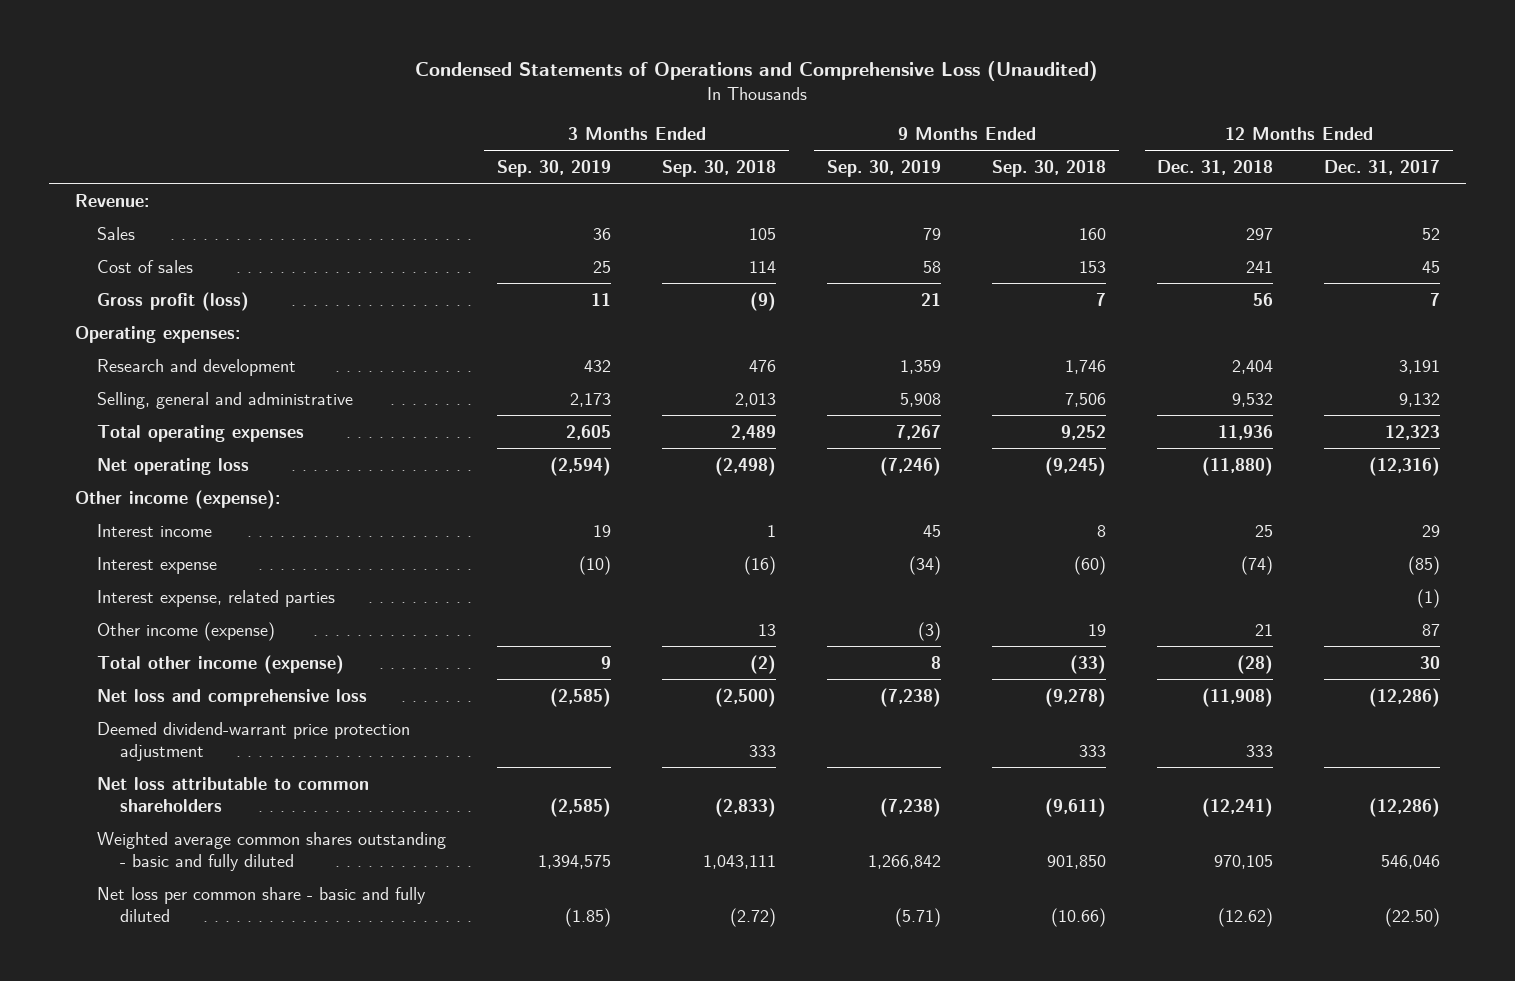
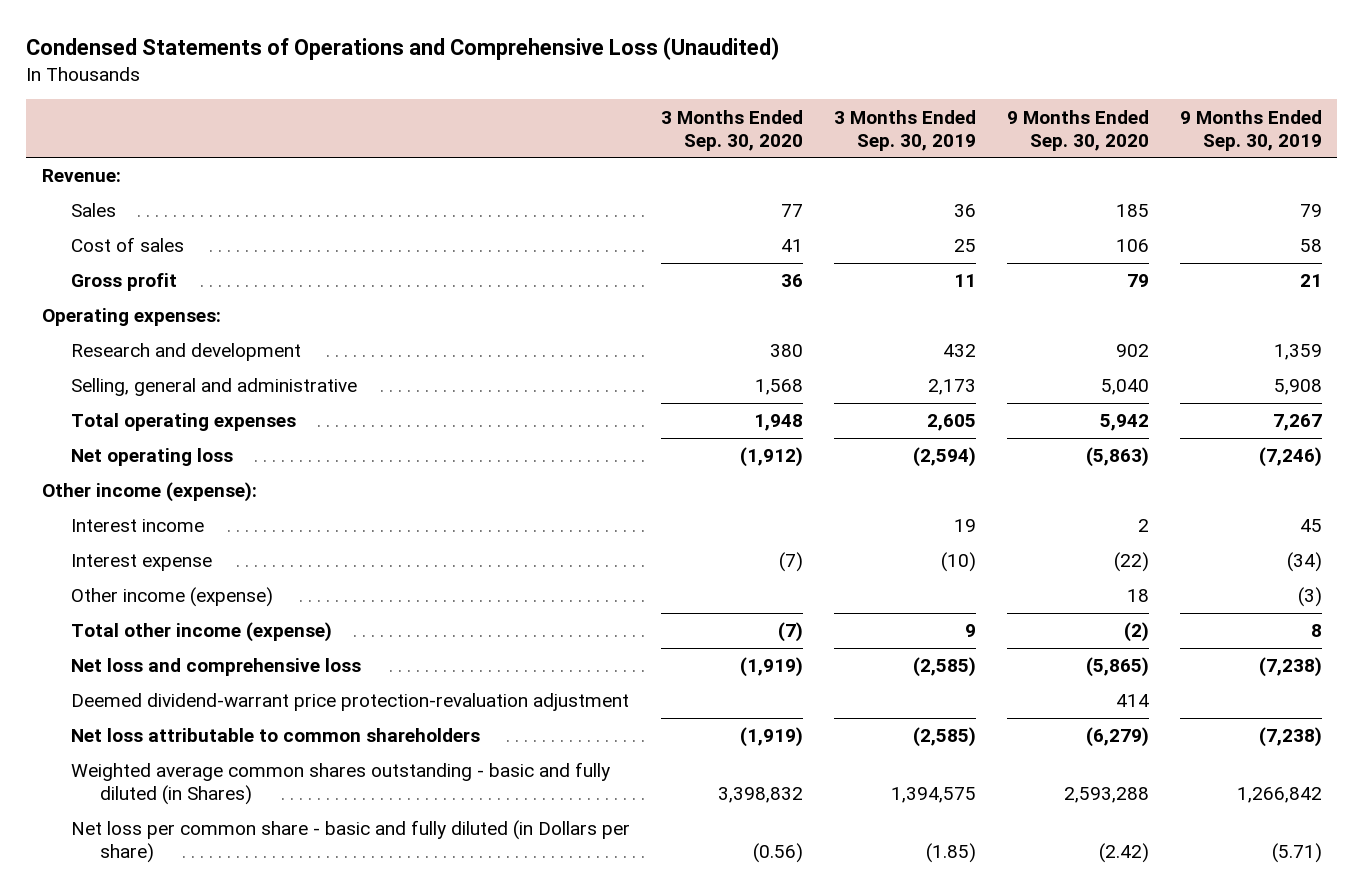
- | 3 Months Ended Sep. 30, 2019 | 3 Months Ended Sep. 30, 2018 | 9 Months Ended Sep. 30, 2019 | 9 Months Ended Sep. 30, 2018 | 12 Months Ended Dec. 31, 2018 | 12 Months Ended Dec. 31, 2017
+ | 3 Months Ended Sep. 30, 2020 | 3 Months Ended Sep. 30, 2019 | 9 Months Ended Sep. 30, 2020 | 9 Months Ended Sep. 30, 2019
- Gross profit (loss) | 11 | (9) | 21 | 7 | 56 | 7
+ Gross profit | 36 | 11 | 79 | 21
- Interest expense, related parties | | | | | | (1)
- Deemed dividend-warrant price protection adjustment | | 333 | | 333 | 333 |
+ Deemed dividend-warrant price protection-revaluation adjustment | | | 414 |
- Weighted average common shares outstanding - basic and fully diluted | 1,394,575 | 1,043,111 | 1,266,842 | 901,850 | 970,105 | 546,046
- Net loss per common share - basic and fully diluted | (1.85) | (2.72) | (5.71) | (10.66) | (12.62) | (22.50)
+ Weighted average common shares outstanding - basic and fully diluted (in Shares) | 3,398,832 | 1,394,575 | 2,593,288 | 1,266,842
+ Net loss per common share - basic and fully diluted (in Dollars per share) | (0.56) | (1.85) | (2.42) | (5.71)

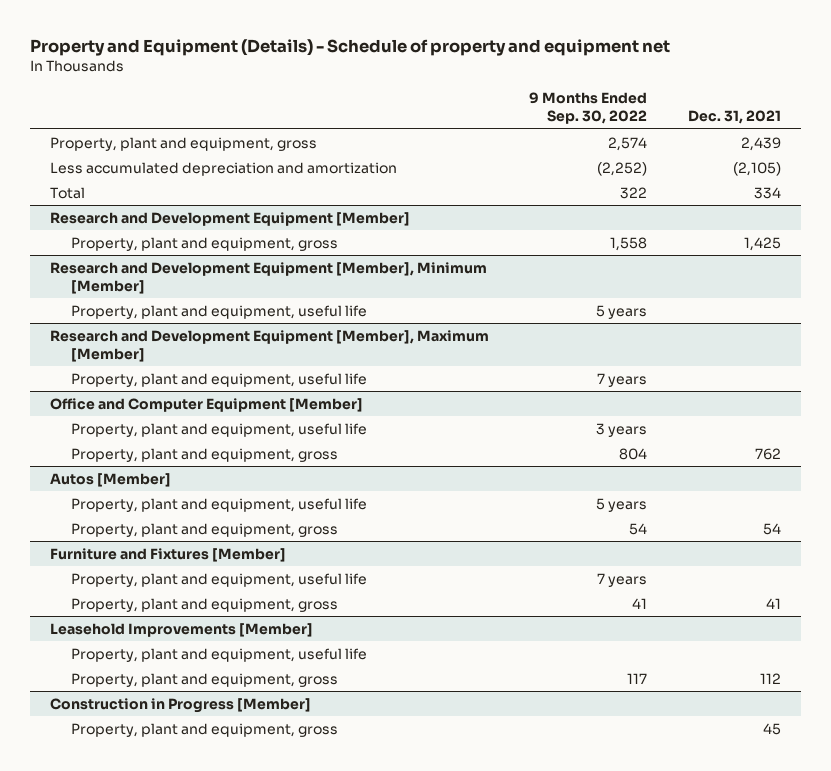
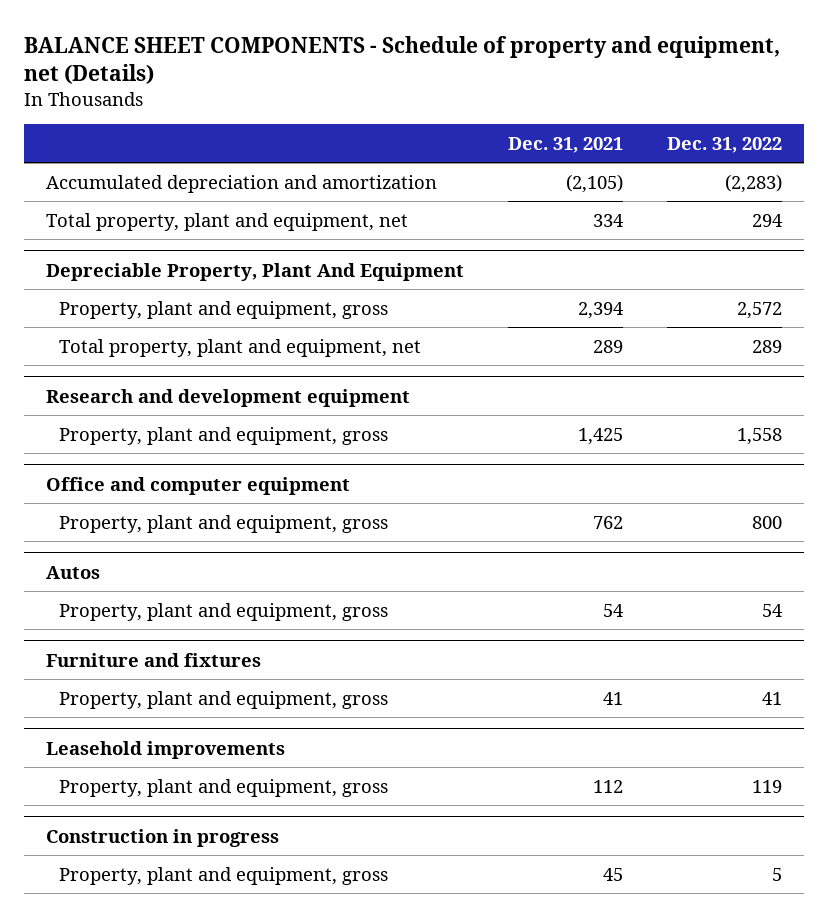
- Property and Equipment (Details) - Schedule of property and equipment net
+ BALANCE SHEET COMPONENTS - Schedule of property and equipment, net (Details)
- | 9 Months Ended Sep. 30, 2022 | Dec. 31, 2021
+ | Dec. 31, 2021 | Dec. 31, 2022
- Property, plant and equipment, gross | 2,574 | 2,439
- Less accumulated depreciation and amortization | (2,252) | (2,105)
- Total | 322 | 334
- Research and Development Equipment [Member]
+ Accumulated depreciation and amortization | (2,105) | (2,283)
+ Total property, plant and equipment, net | 334 | 294
+ Depreciable Property, Plant And Equipment
+ Property, plant and equipment, gross | 2,394 | 2,572
+ Total property, plant and equipment, net | 289 | 289
+ Research and development equipment
- Research and Development Equipment [Member], Minimum [Member]
- Property, plant and equipment, useful life | 5 years |
- Research and Development Equipment [Member], Maximum [Member]
- Property, plant and equipment, useful life | 7 years |
- Office and Computer Equipment [Member]
- Property, plant and equipment, useful life | 3 years |
+ Office and computer equipment
- Autos [Member]
- Property, plant and equipment, useful life | 5 years |
+ Autos
- Furniture and Fixtures [Member]
- Property, plant and equipment, useful life | 7 years |
+ Furniture and fixtures
- Leasehold Improvements [Member]
- Property, plant and equipment, useful life
+ Leasehold improvements
- Construction in Progress [Member]
+ Construction in progress

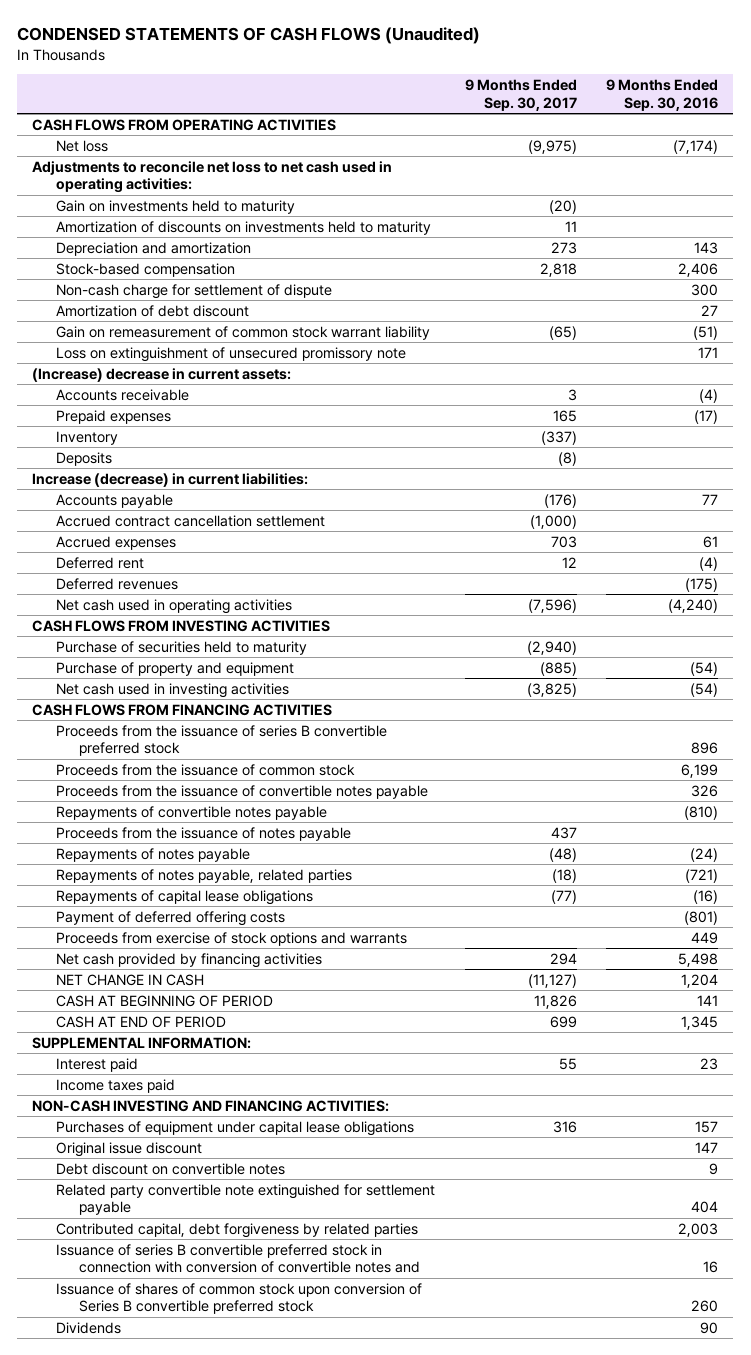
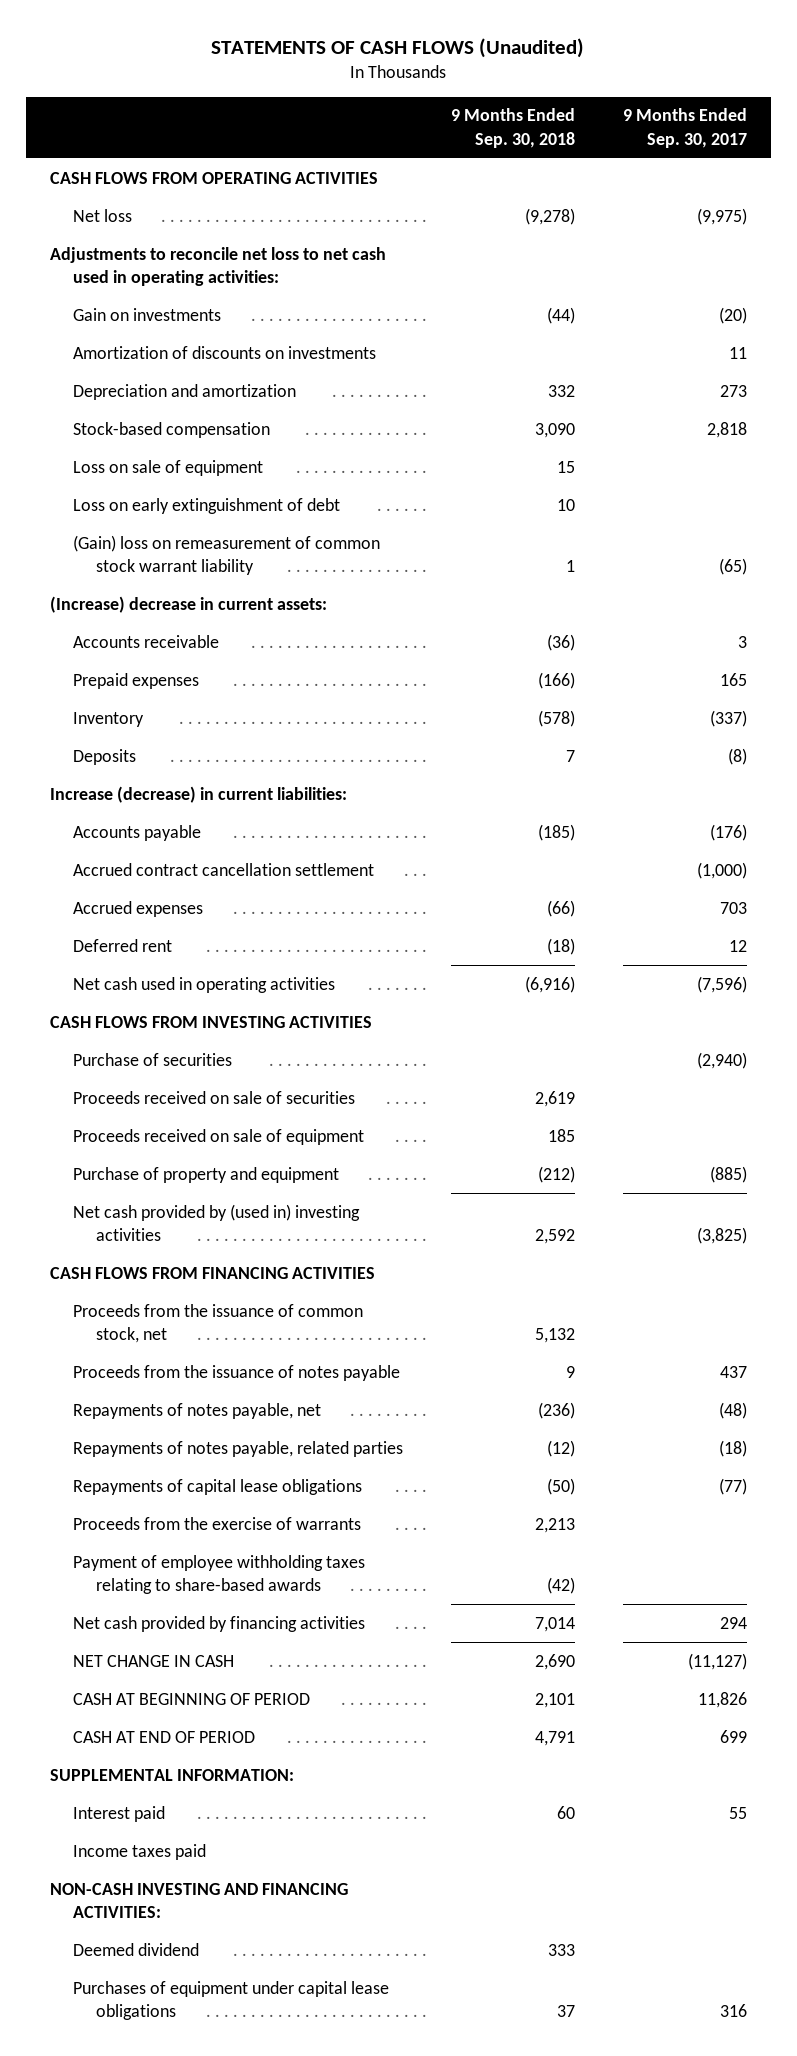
- CONDENSED STATEMENTS OF CASH FLOWS (Unaudited)
+ STATEMENTS OF CASH FLOWS (Unaudited)
- | 9 Months Ended Sep. 30, 2017 | 9 Months Ended Sep. 30, 2016
+ | 9 Months Ended Sep. 30, 2018 | 9 Months Ended Sep. 30, 2017
- Gain on investments held to maturity | (20) |
- Amortization of discounts on investments held to maturity | 11 |
+ Gain on investments | (44) | (20)
+ Amortization of discounts on investments | | 11
- Non-cash charge for settlement of dispute | | 300
- Amortization of debt discount | | 27
- Gain on remeasurement of common stock warrant liability | (65) | (51)
- Loss on extinguishment of unsecured promissory note | | 171
+ Loss on sale of equipment | 15 |
+ Loss on early extinguishment of debt | 10 |
+ (Gain) loss on remeasurement of common stock warrant liability | 1 | (65)
- Deferred revenues | | (175)
- Purchase of securities held to maturity | (2,940) |
+ Purchase of securities | | (2,940)
+ Proceeds received on sale of securities | 2,619 |
+ Proceeds received on sale of equipment | 185 |
- Net cash used in investing activities | (3,825) | (54)
+ Net cash provided by (used in) investing activities | 2,592 | (3,825)
- Proceeds from the issuance of series B convertible preferred stock | | 896
- Proceeds from the issuance of common stock | | 6,199
- Proceeds from the issuance of convertible notes payable | | 326
- Repayments of convertible notes payable | | (810)
+ Proceeds from the issuance of common stock, net | 5,132 |
- Repayments of notes payable | (48) | (24)
+ Repayments of notes payable, net | (236) | (48)
- Payment of deferred offering costs | | (801)
- Proceeds from exercise of stock options and warrants | | 449
+ Proceeds from the exercise of warrants | 2,213 |
+ Payment of employee withholding taxes relating to share-based awards | (42) |
+ Deemed dividend | 333 |
- Original issue discount | | 147
- Debt discount on convertible notes | | 9
- Related party convertible note extinguished for settlement payable | | 404
- Contributed capital, debt forgiveness by related parties | | 2,003
- Issuance of series B convertible preferred stock in connection with conversion of convertible notes and | | 16
- Issuance of shares of common stock upon conversion of Series B convertible preferred stock | | 260
- Dividends | | 90

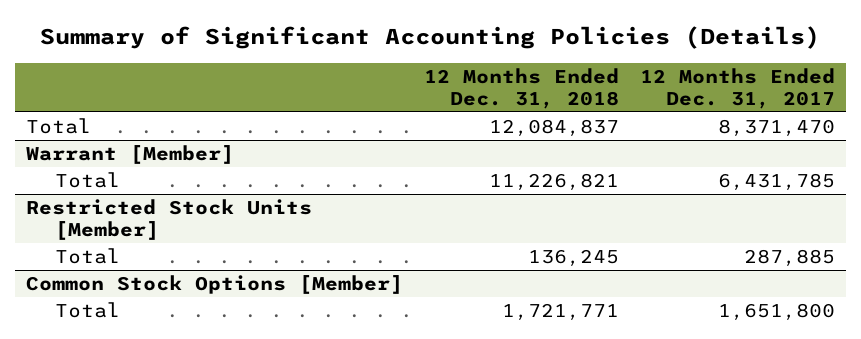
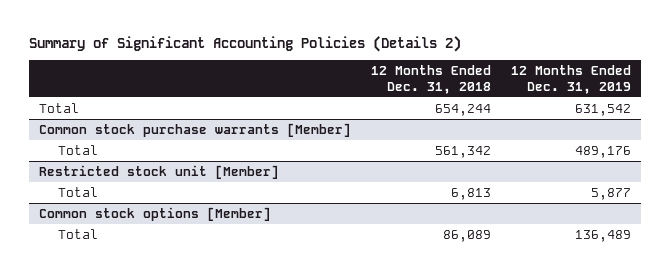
- Summary of Significant Accounting Policies (Details)
+ Summary of Significant Accounting Policies (Details 2)
- | 12 Months Ended Dec. 31, 2018 | 12 Months Ended Dec. 31, 2017
+ | 12 Months Ended Dec. 31, 2018 | 12 Months Ended Dec. 31, 2019
- Total | 12,084,837 | 8,371,470
- Warrant [Member]
- Total | 11,226,821 | 6,431,785
- Restricted Stock Units [Member]
- Total | 136,245 | 287,885
- Common Stock Options [Member]
- Total | 1,721,771 | 1,651,800
+ Total | 654,244 | 631,542
+ Common stock purchase warrants [Member]
+ Total | 561,342 | 489,176
+ Restricted stock unit [Member]
+ Total | 6,813 | 5,877
+ Common stock options [Member]
+ Total | 86,089 | 136,489

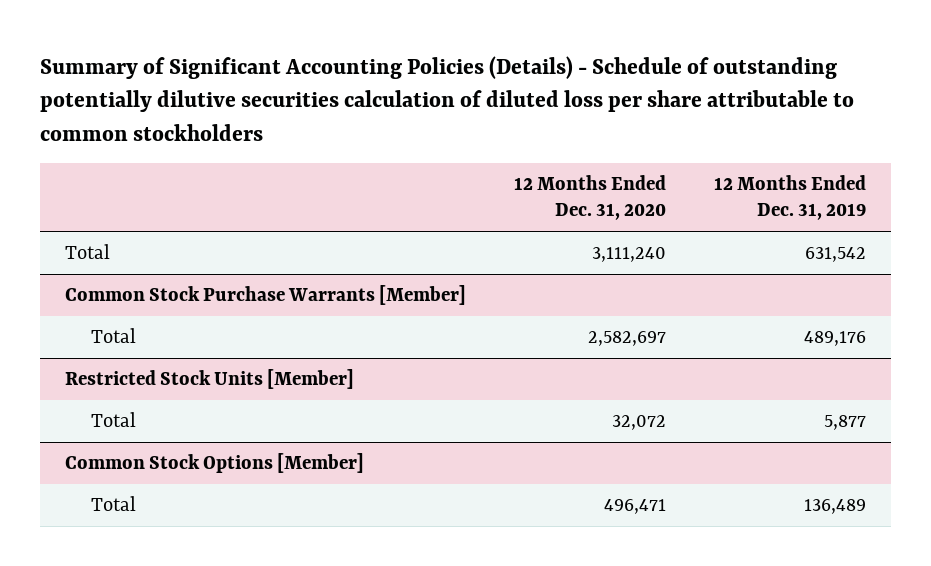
- Summary of Significant Accounting Policies (Details 2)
+ Summary of Significant Accounting Policies (Details) - Schedule of outstanding potentially dilutive securities calculation of diluted loss per share attributable to common stockholders
- | 12 Months Ended Dec. 31, 2018 | 12 Months Ended Dec. 31, 2019
+ | 12 Months Ended Dec. 31, 2020 | 12 Months Ended Dec. 31, 2019
- Common stock purchase warrants [Member]
+ Common Stock Purchase Warrants [Member]
- Restricted stock unit [Member]
+ Restricted Stock Units [Member]
- Common stock options [Member]
+ Common Stock Options [Member]

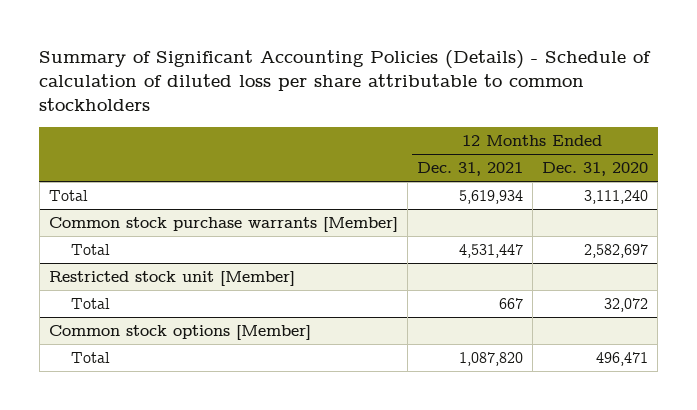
- Summary of Significant Accounting Policies (Details) - Schedule of outstanding potentially dilutive securities calculation of diluted loss per share attributable to common stockholders
+ Summary of Significant Accounting Policies (Details) - Schedule of calculation of diluted loss per share attributable to common stockholders
- | 12 Months Ended Dec. 31, 2020 | 12 Months Ended Dec. 31, 2019
+ | 12 Months Ended Dec. 31, 2021 | 12 Months Ended Dec. 31, 2020
- Common Stock Purchase Warrants [Member]
+ Common stock purchase warrants [Member]
- Restricted Stock Units [Member]
+ Restricted stock unit [Member]
- Common Stock Options [Member]
+ Common stock options [Member]

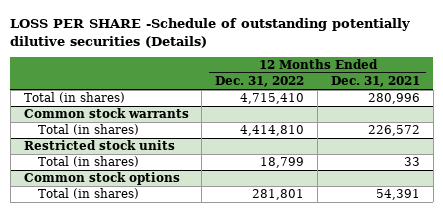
- Summary of Significant Accounting Policies (Details) - Schedule of calculation of diluted loss per share attributable to common stockholders
+ LOSS PER SHARE -Schedule of outstanding potentially dilutive securities (Details)
- | 12 Months Ended Dec. 31, 2021 | 12 Months Ended Dec. 31, 2020
+ | 12 Months Ended Dec. 31, 2022 | 12 Months Ended Dec. 31, 2021
- Total | 5,619,934 | 3,111,240
- Common stock purchase warrants [Member]
- Total | 4,531,447 | 2,582,697
- Restricted stock unit [Member]
- Total | 667 | 32,072
- Common stock options [Member]
- Total | 1,087,820 | 496,471
+ Total (in shares) | 4,715,410 | 280,996
+ Common stock warrants
+ Total (in shares) | 4,414,810 | 226,572
+ Restricted stock units
+ Total (in shares) | 18,799 | 33
+ Common stock options
+ Total (in shares) | 281,801 | 54,391

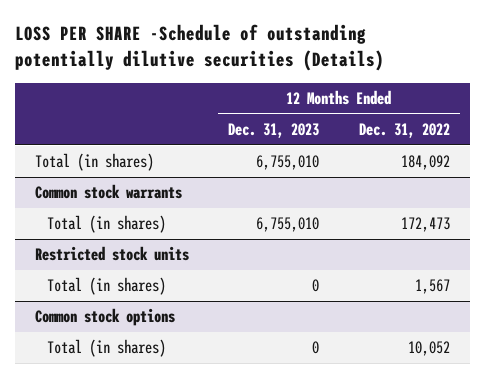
- | 12 Months Ended Dec. 31, 2022 | 12 Months Ended Dec. 31, 2021
+ | 12 Months Ended Dec. 31, 2023 | 12 Months Ended Dec. 31, 2022
- Total (in shares) | 4,715,410 | 280,996
+ Total (in shares) | 6,755,010 | 184,092
@ Common stock warrants
- Total (in shares) | 4,414,810 | 226,572
+ Total (in shares) | 6,755,010 | 172,473
@ Restricted stock units
- Total (in shares) | 18,799 | 33
+ Total (in shares) | 0 | 1,567
@ Common stock options
- Total (in shares) | 281,801 | 54,391
+ Total (in shares) | 0 | 10,052

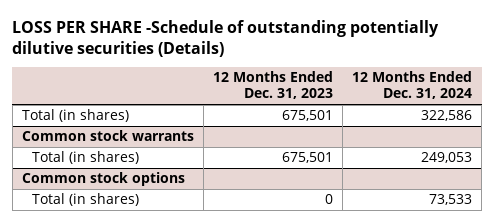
- | 12 Months Ended Dec. 31, 2023 | 12 Months Ended Dec. 31, 2022
+ | 12 Months Ended Dec. 31, 2023 | 12 Months Ended Dec. 31, 2024
- Total (in shares) | 6,755,010 | 184,092
+ Total (in shares) | 675,501 | 322,586
@ Common stock warrants
- Total (in shares) | 6,755,010 | 172,473
- Restricted stock units
- Total (in shares) | 0 | 1,567
@ Common stock warrants
+ Total (in shares) | 675,501 | 249,053

